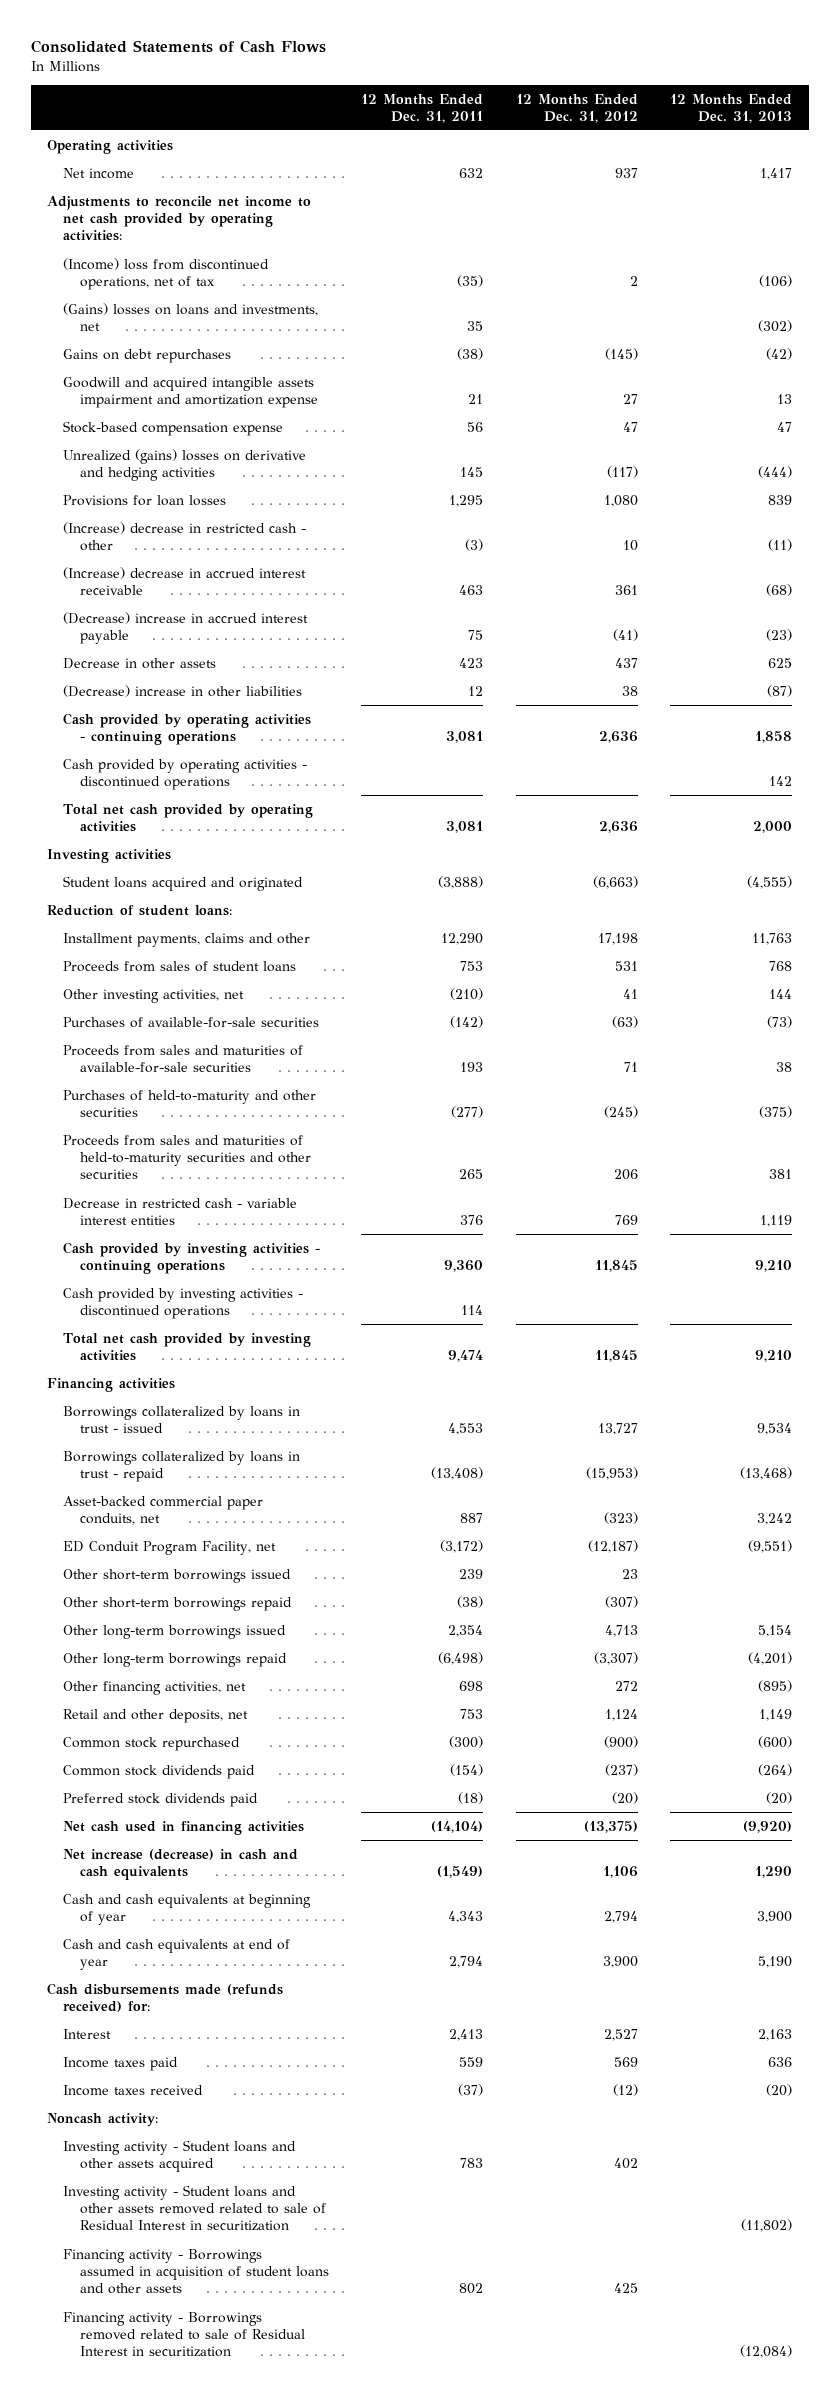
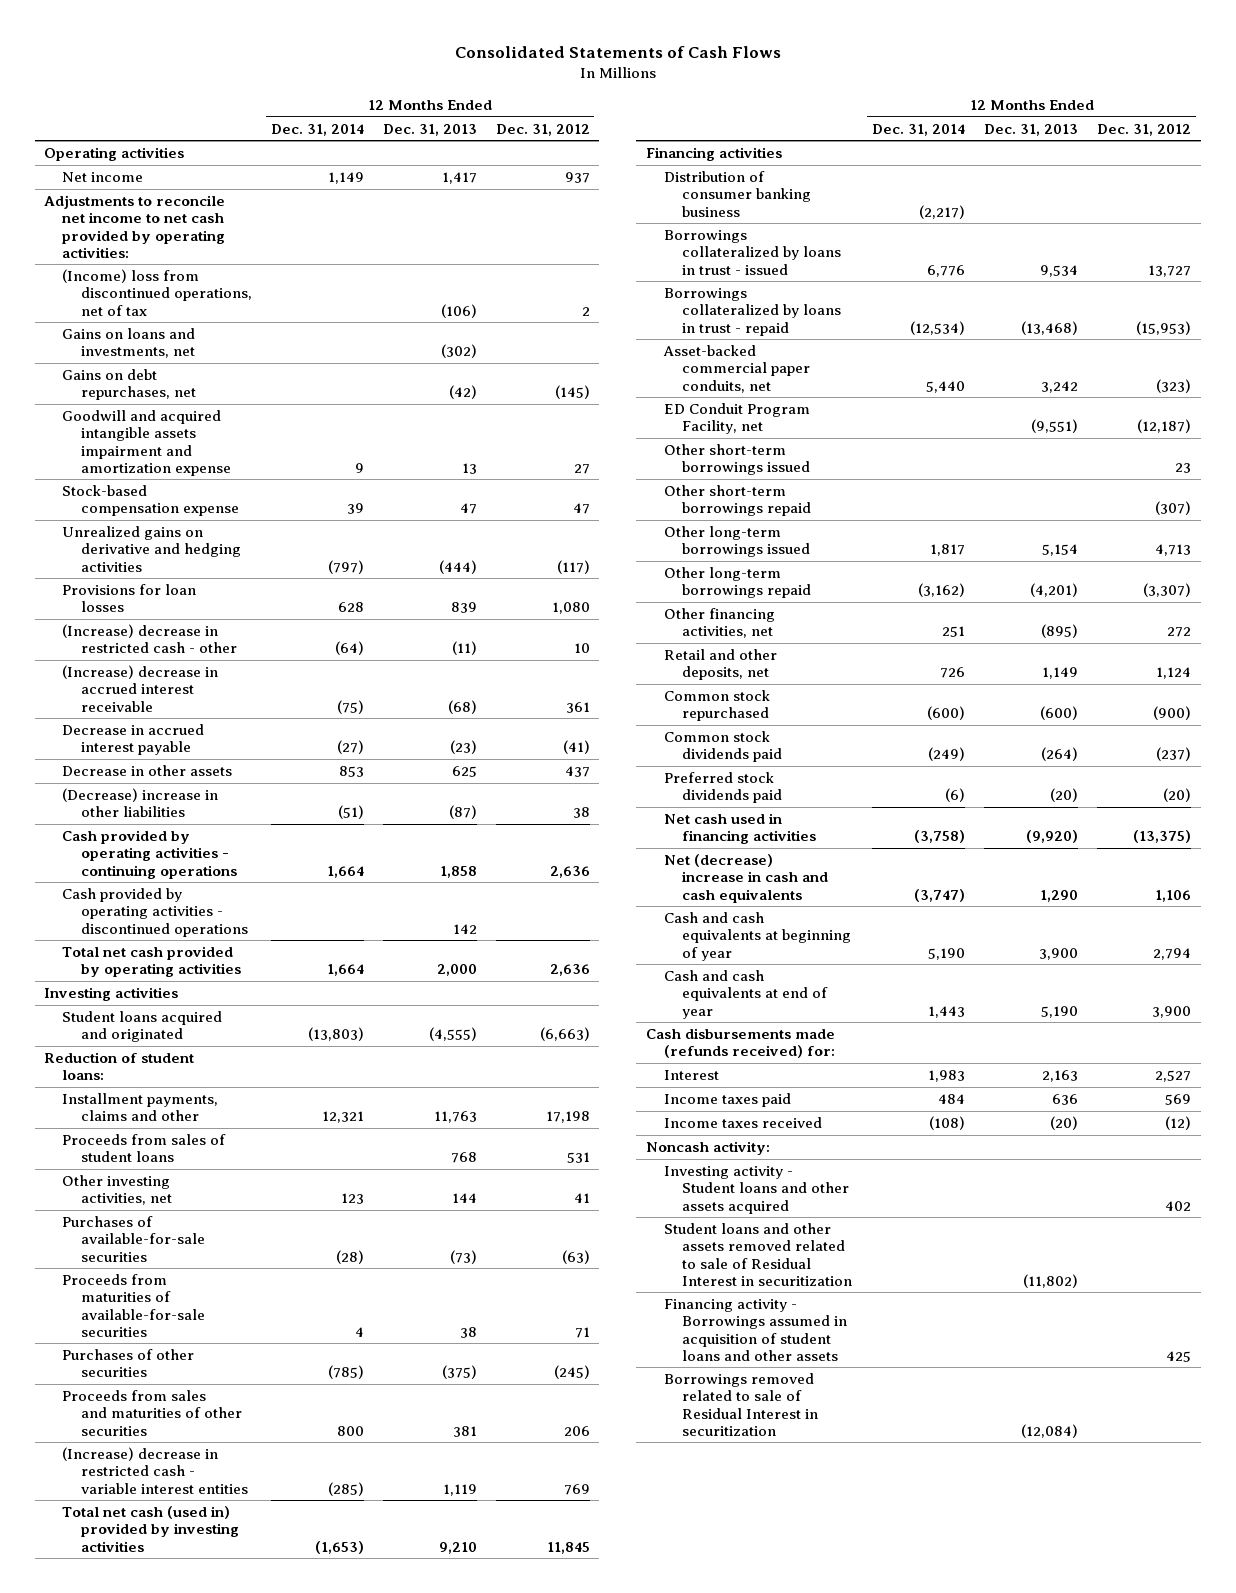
- | 12 Months Ended Dec. 31, 2011 | 12 Months Ended Dec. 31, 2012 | 12 Months Ended Dec. 31, 2013
+ | 12 Months Ended Dec. 31, 2014 | 12 Months Ended Dec. 31, 2013 | 12 Months Ended Dec. 31, 2012
- (Gains) losses on loans and investments, net | 35 | | (302)
- Gains on debt repurchases | (38) | (145) | (42)
+ Gains on loans and investments, net | | (302) |
+ Gains on debt repurchases, net | | (42) | (145)
- Unrealized (gains) losses on derivative and hedging activities | 145 | (117) | (444)
+ Unrealized gains on derivative and hedging activities | (797) | (444) | (117)
- (Decrease) increase in accrued interest payable | 75 | (41) | (23)
+ Decrease in accrued interest payable | (27) | (23) | (41)
- Proceeds from sales and maturities of available-for-sale securities | 193 | 71 | 38
- Purchases of held-to-maturity and other securities | (277) | (245) | (375)
- Proceeds from sales and maturities of held-to-maturity securities and other securities | 265 | 206 | 381
- Decrease in restricted cash - variable interest entities | 376 | 769 | 1,119
- Cash provided by investing activities - continuing operations | 9,360 | 11,845 | 9,210
- Cash provided by investing activities - discontinued operations | 114 | |
- Total net cash provided by investing activities | 9,474 | 11,845 | 9,210
+ Proceeds from maturities of available-for-sale securities | 4 | 38 | 71
+ Purchases of other securities | (785) | (375) | (245)
+ Proceeds from sales and maturities of other securities | 800 | 381 | 206
+ (Increase) decrease in restricted cash - variable interest entities | (285) | 1,119 | 769
+ Total net cash (used in) provided by investing activities | (1,653) | 9,210 | 11,845
+ Distribution of consumer banking business | (2,217) | |
- Net increase (decrease) in cash and cash equivalents | (1,549) | 1,106 | 1,290
+ Net (decrease) increase in cash and cash equivalents | (3,747) | 1,290 | 1,106
- Investing activity - Student loans and other assets removed related to sale of Residual Interest in securitization | | | (11,802)
+ Student loans and other assets removed related to sale of Residual Interest in securitization | | (11,802) |
- Financing activity - Borrowings removed related to sale of Residual Interest in securitization | | | (12,084)
+ Borrowings removed related to sale of Residual Interest in securitization | | (12,084) |

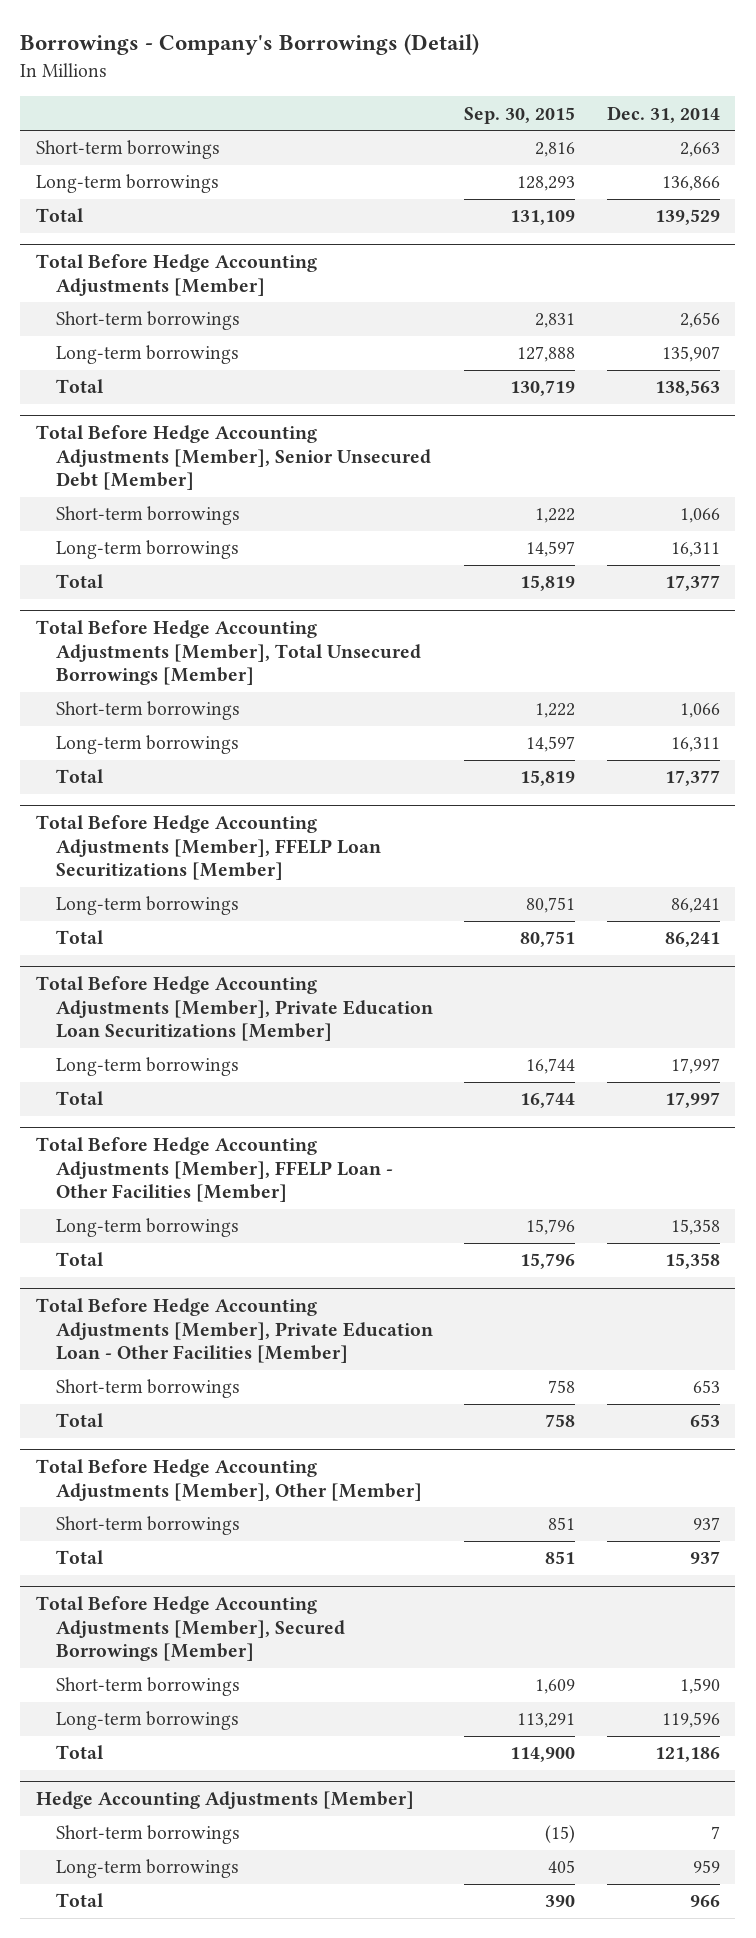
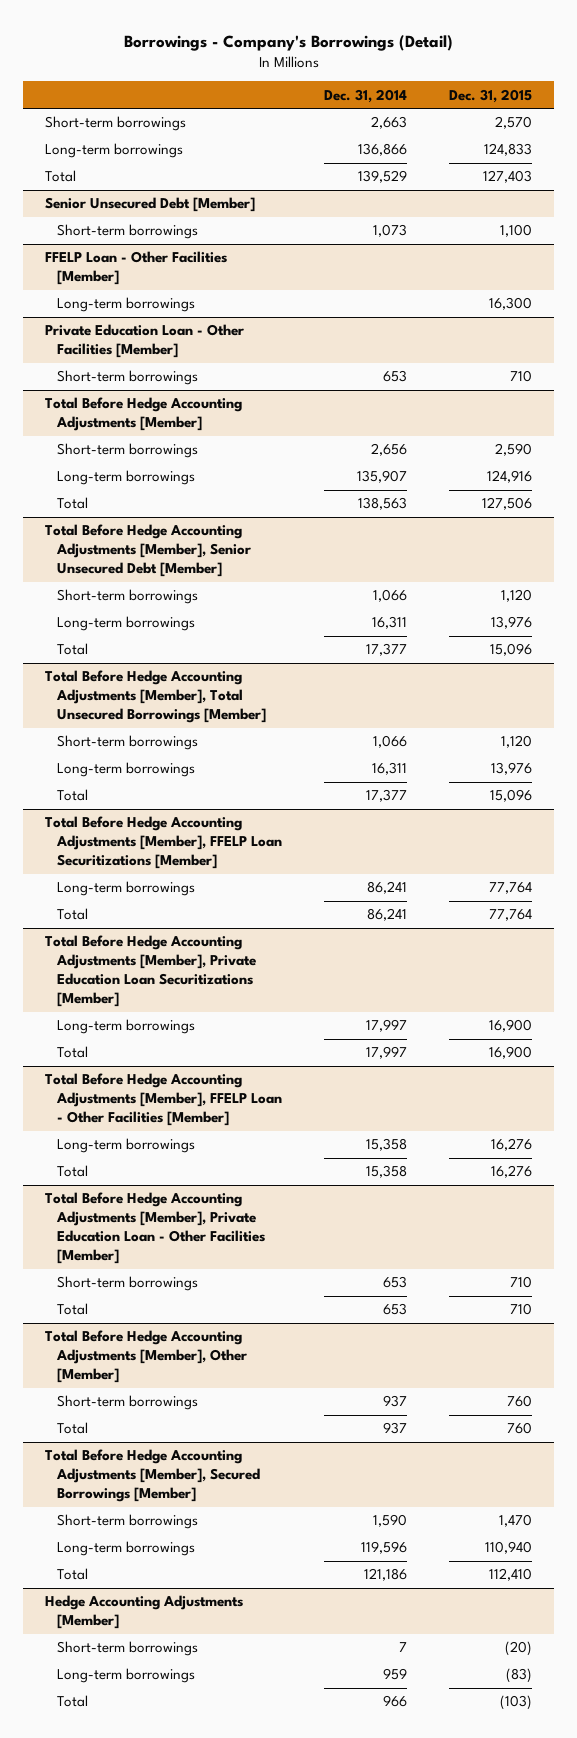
- | Sep. 30, 2015 | Dec. 31, 2014
+ | Dec. 31, 2014 | Dec. 31, 2015
+ Senior Unsecured Debt [Member]
+ Short-term borrowings | 1,073 | 1,100
+ FFELP Loan - Other Facilities [Member]
+ Long-term borrowings | | 16,300
+ Private Education Loan - Other Facilities [Member]
+ Short-term borrowings | 653 | 710

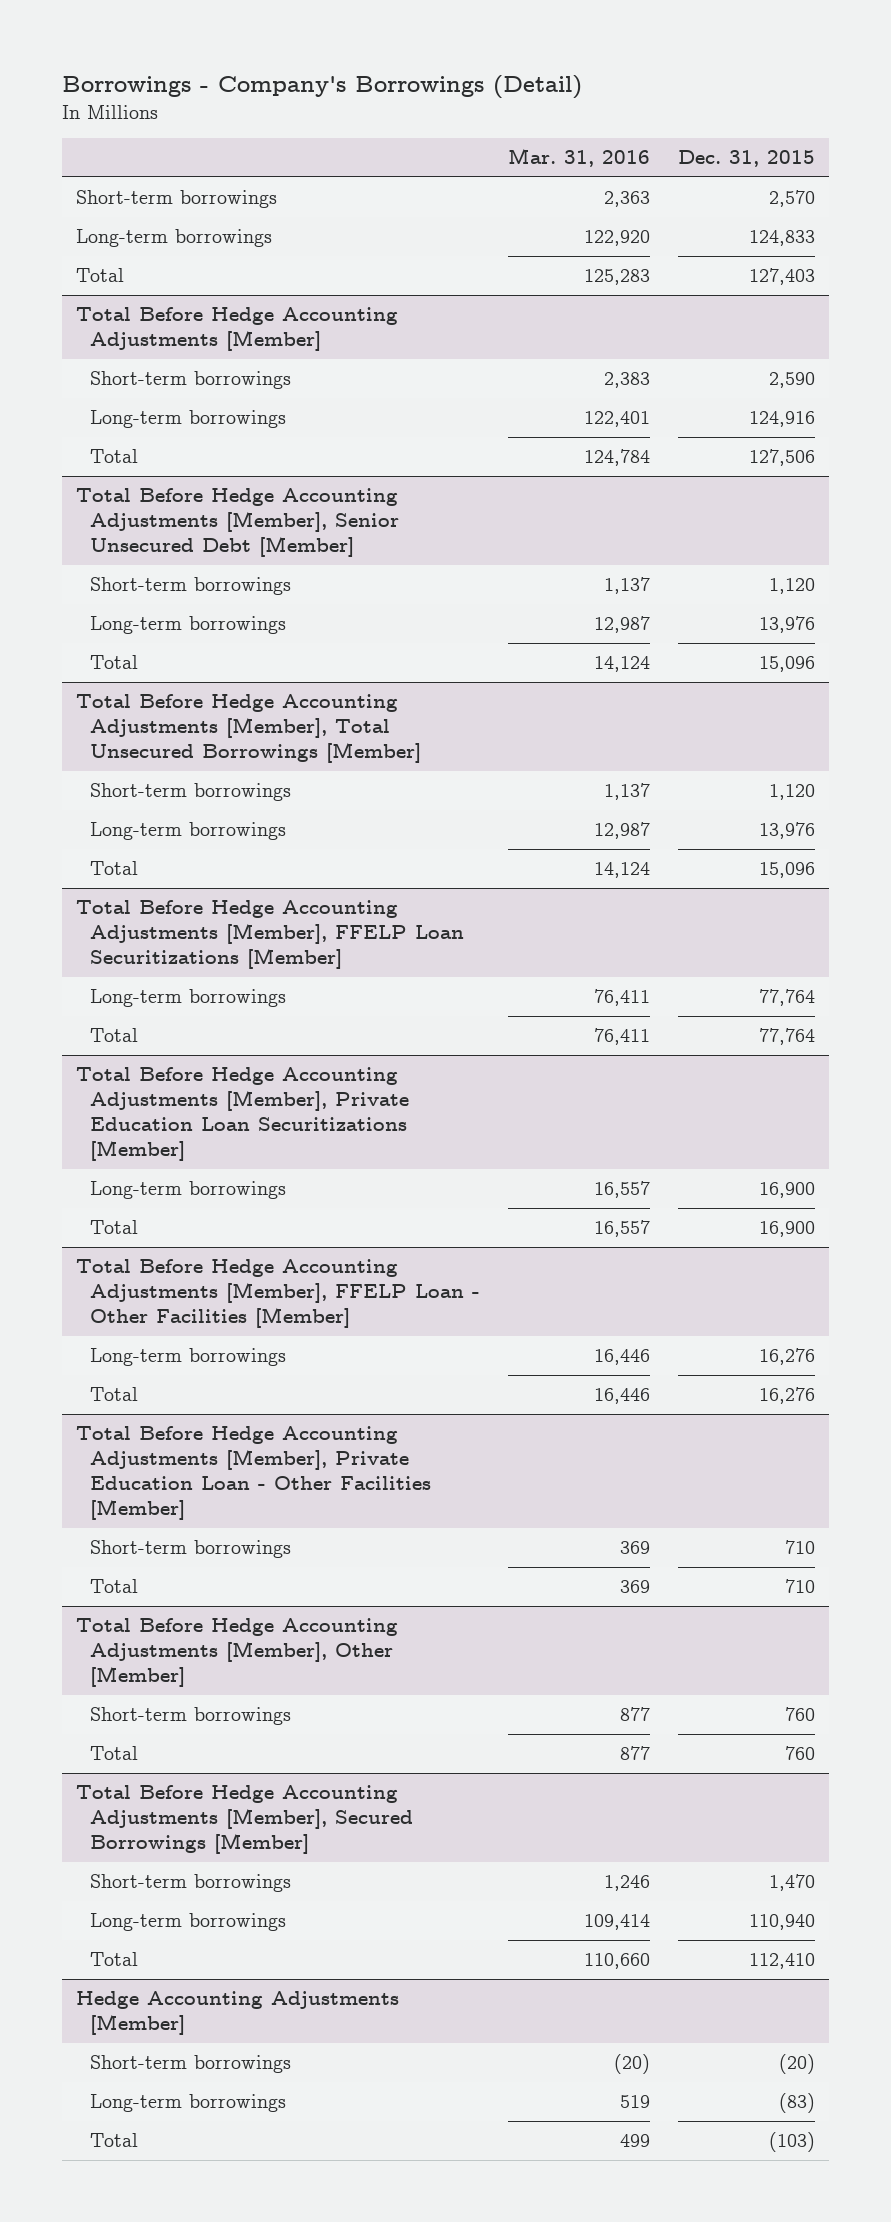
- | Dec. 31, 2014 | Dec. 31, 2015
+ | Mar. 31, 2016 | Dec. 31, 2015
- Senior Unsecured Debt [Member]
- Short-term borrowings | 1,073 | 1,100
- FFELP Loan - Other Facilities [Member]
- Long-term borrowings | | 16,300
- Private Education Loan - Other Facilities [Member]
- Short-term borrowings | 653 | 710

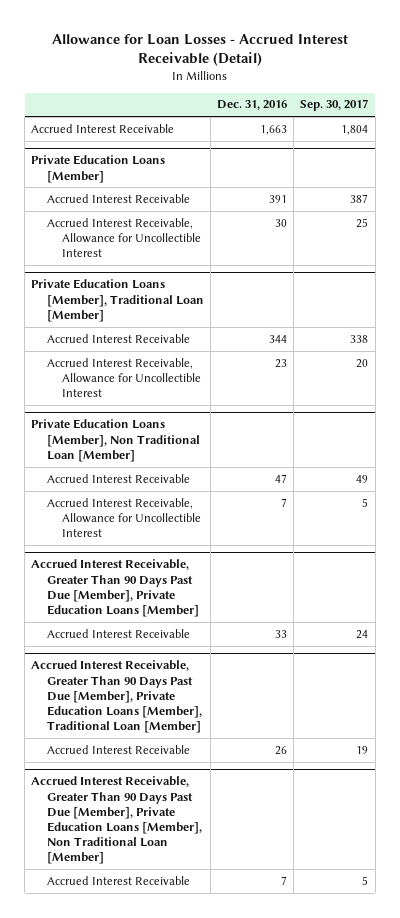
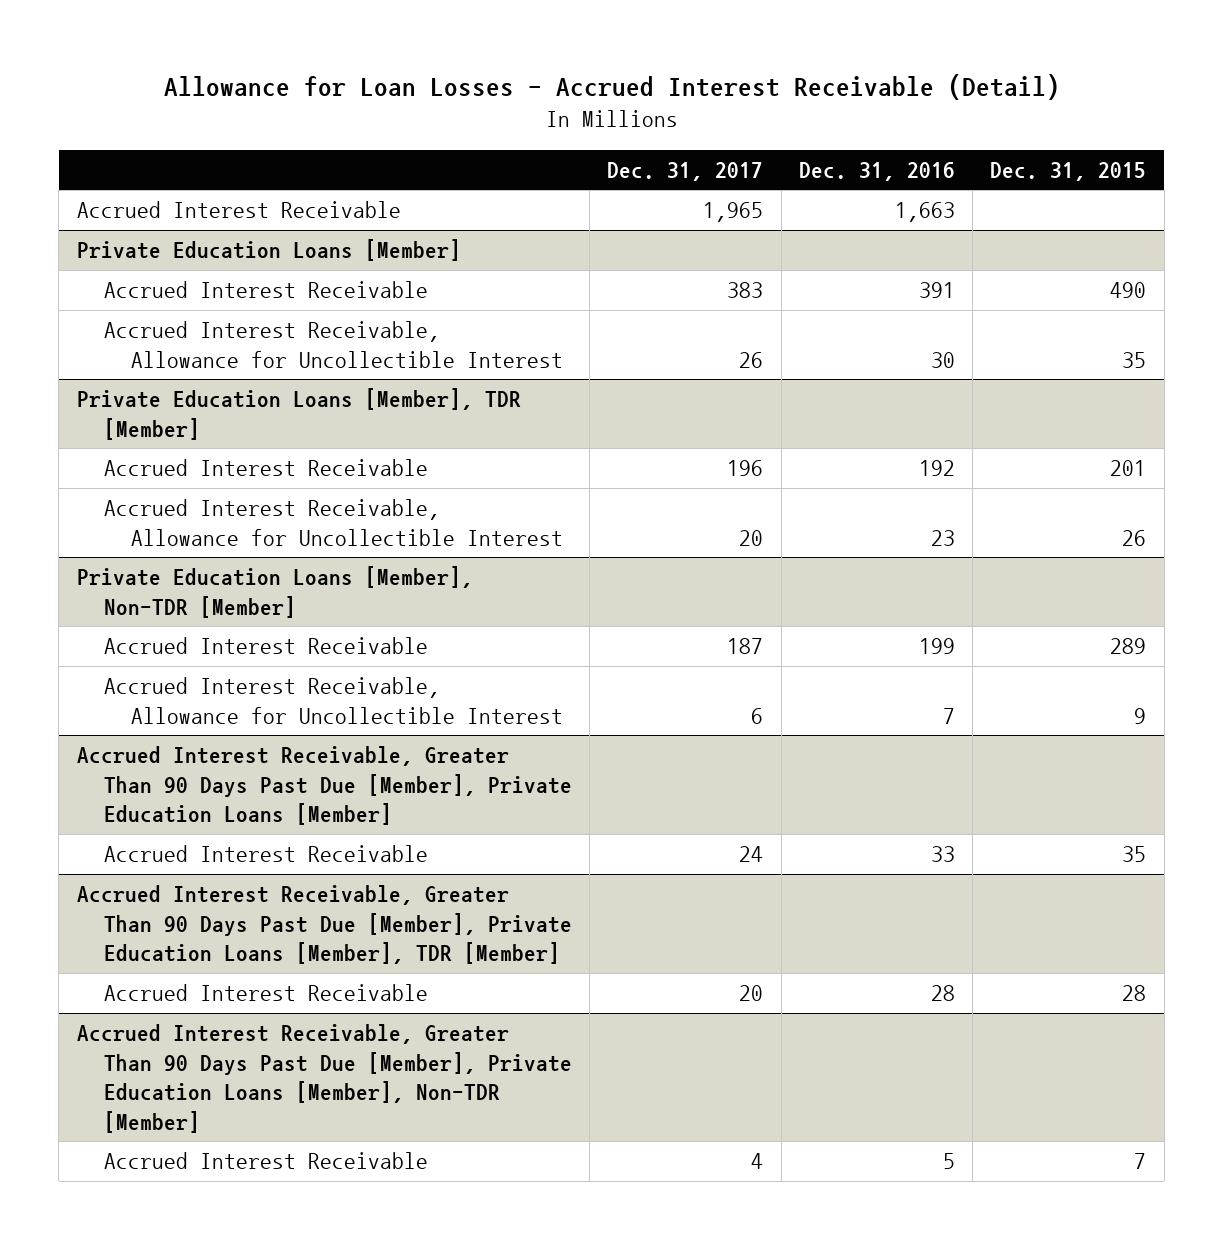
- | Dec. 31, 2016 | Sep. 30, 2017
+ | Dec. 31, 2017 | Dec. 31, 2016 | Dec. 31, 2015
- Private Education Loans [Member], Traditional Loan [Member]
- Accrued Interest Receivable | 344 | 338
+ Private Education Loans [Member], TDR [Member]
+ Accrued Interest Receivable | 196 | 192 | 201
- Private Education Loans [Member], Non Traditional Loan [Member]
- Accrued Interest Receivable | 47 | 49
+ Private Education Loans [Member], Non-TDR [Member]
+ Accrued Interest Receivable | 187 | 199 | 289
- Accrued Interest Receivable, Greater Than 90 Days Past Due [Member], Private Education Loans [Member], Traditional Loan [Member]
- Accrued Interest Receivable | 26 | 19
- Accrued Interest Receivable, Greater Than 90 Days Past Due [Member], Private Education Loans [Member], Non Traditional Loan [Member]
- Accrued Interest Receivable | 7 | 5
+ Accrued Interest Receivable, Greater Than 90 Days Past Due [Member], Private Education Loans [Member], TDR [Member]
+ Accrued Interest Receivable | 20 | 28 | 28
+ Accrued Interest Receivable, Greater Than 90 Days Past Due [Member], Private Education Loans [Member], Non-TDR [Member]
+ Accrued Interest Receivable | 4 | 5 | 7

